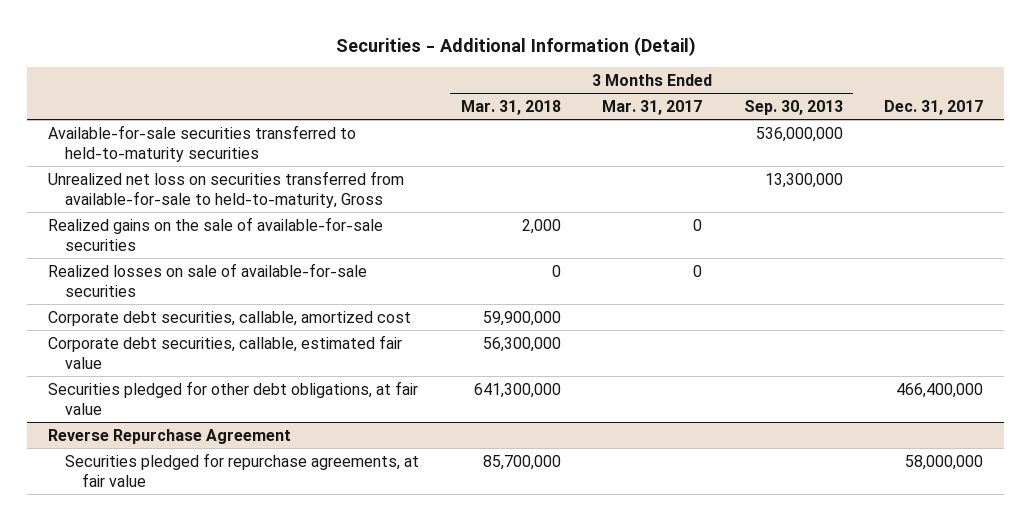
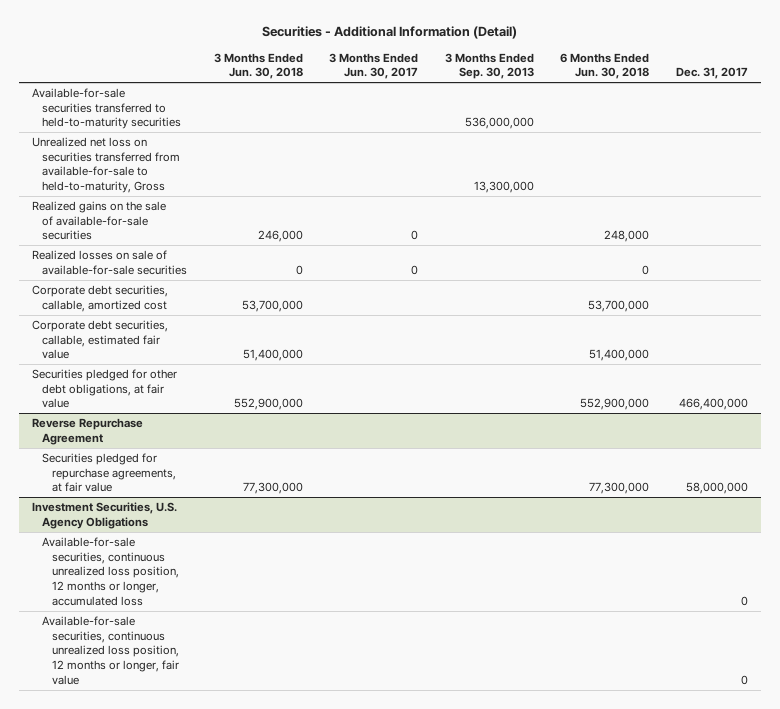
- | 3 Months Ended Mar. 31, 2018 | 3 Months Ended Mar. 31, 2017 | 3 Months Ended Sep. 30, 2013 | Dec. 31, 2017
+ | 3 Months Ended Jun. 30, 2018 | 3 Months Ended Jun. 30, 2017 | 3 Months Ended Sep. 30, 2013 | 6 Months Ended Jun. 30, 2018 | Dec. 31, 2017
+ Investment Securities, U.S. Agency Obligations
+ Available-for-sale securities, continuous unrealized loss position, 12 months or longer, accumulated loss | | | | | 0
+ Available-for-sale securities, continuous unrealized loss position, 12 months or longer, fair value | | | | | 0

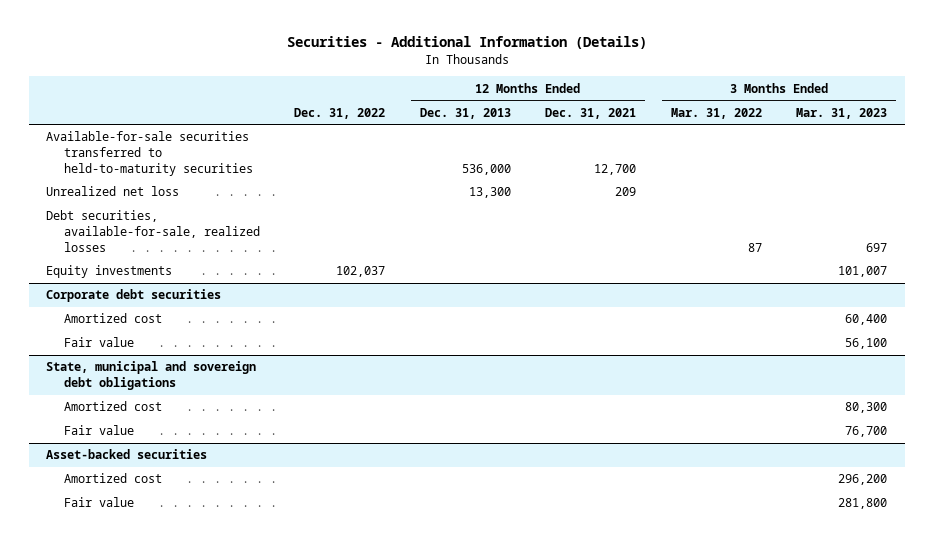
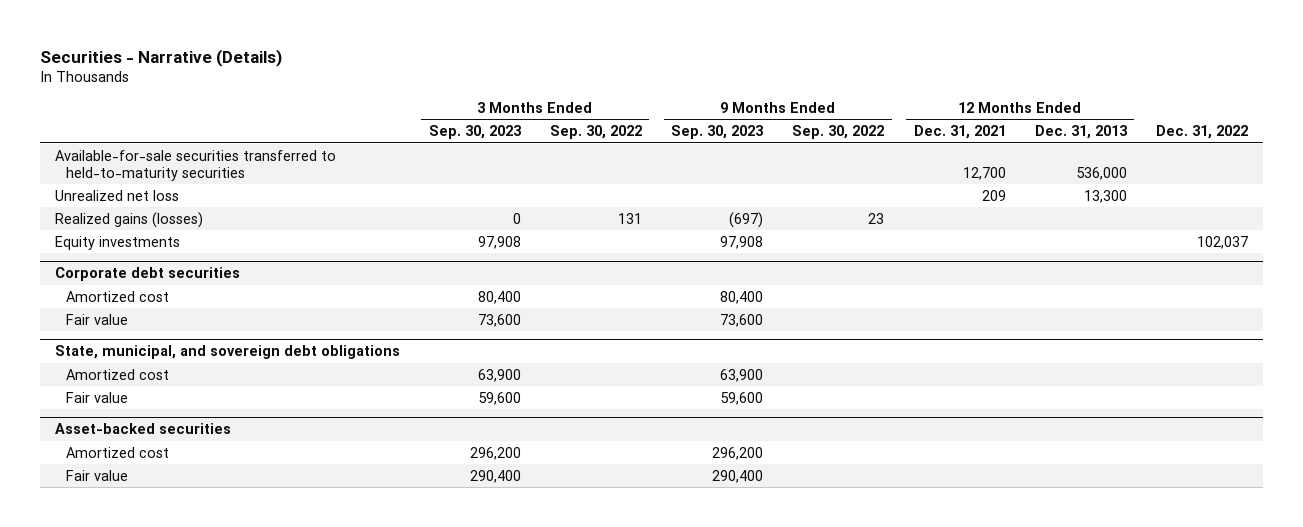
- Securities - Additional Information (Details)
+ Securities - Narrative (Details)
- | Dec. 31, 2022 | 12 Months Ended Dec. 31, 2013 | 12 Months Ended Dec. 31, 2021 | 3 Months Ended Mar. 31, 2022 | 3 Months Ended Mar. 31, 2023
+ | 3 Months Ended Sep. 30, 2023 | 3 Months Ended Sep. 30, 2022 | 9 Months Ended Sep. 30, 2023 | 9 Months Ended Sep. 30, 2022 | 12 Months Ended Dec. 31, 2021 | 12 Months Ended Dec. 31, 2013 | Dec. 31, 2022
- Debt securities, available-for-sale, realized losses | | | | 87 | 697
+ Realized gains (losses) | 0 | 131 | (697) | 23 | | |
- State, municipal and sovereign debt obligations
+ State, municipal, and sovereign debt obligations

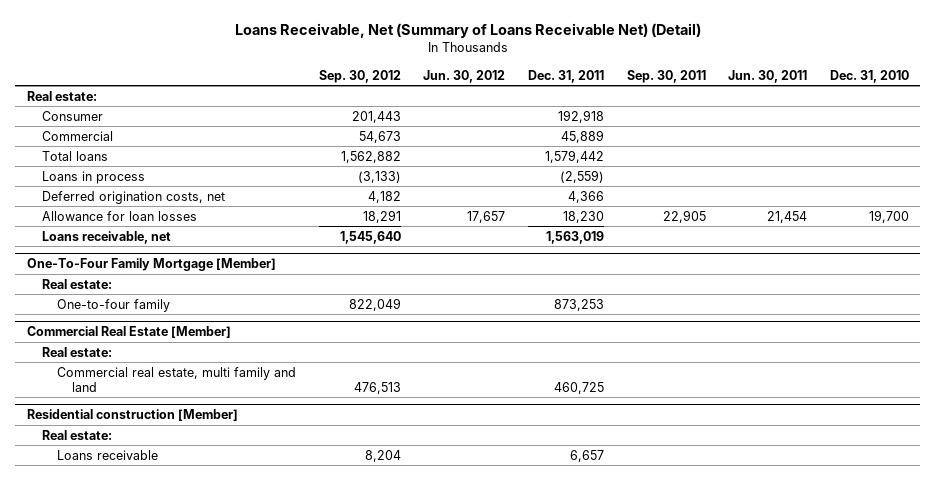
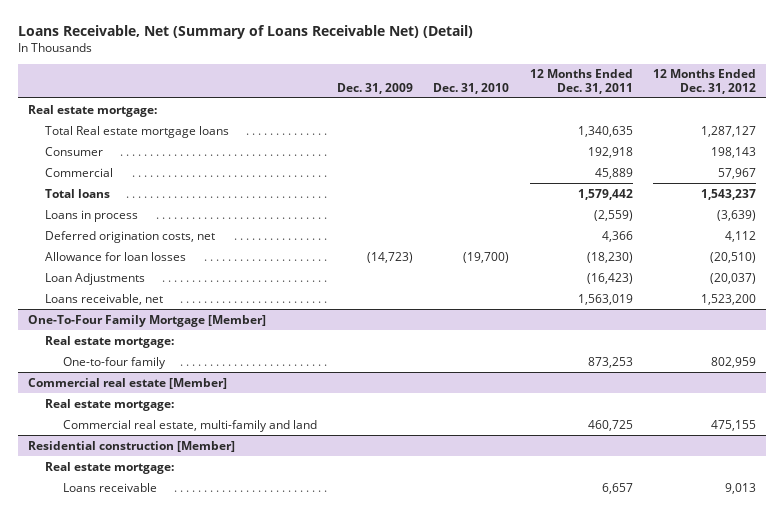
- | Sep. 30, 2012 | Jun. 30, 2012 | Dec. 31, 2011 | Sep. 30, 2011 | Jun. 30, 2011 | Dec. 31, 2010
+ | Dec. 31, 2009 | Dec. 31, 2010 | 12 Months Ended Dec. 31, 2011 | 12 Months Ended Dec. 31, 2012
- Real estate:
+ Real estate mortgage:
+ Total Real estate mortgage loans | | | 1,340,635 | 1,287,127
- Allowance for loan losses | 18,291 | 17,657 | 18,230 | 22,905 | 21,454 | 19,700
+ Allowance for loan losses | (14,723) | (19,700) | (18,230) | (20,510)
+ Loan Adjustments | | | (16,423) | (20,037)
@ One-To-Four Family Mortgage [Member]
- Real estate:
+ Real estate mortgage:
- Commercial Real Estate [Member]
- Real estate:
- Commercial real estate, multi family and land | 476,513 | | 460,725 | | |
+ Commercial real estate [Member]
+ Real estate mortgage:
+ Commercial real estate, multi-family and land | | | 460,725 | 475,155
@ Residential construction [Member]
- Real estate:
+ Real estate mortgage:

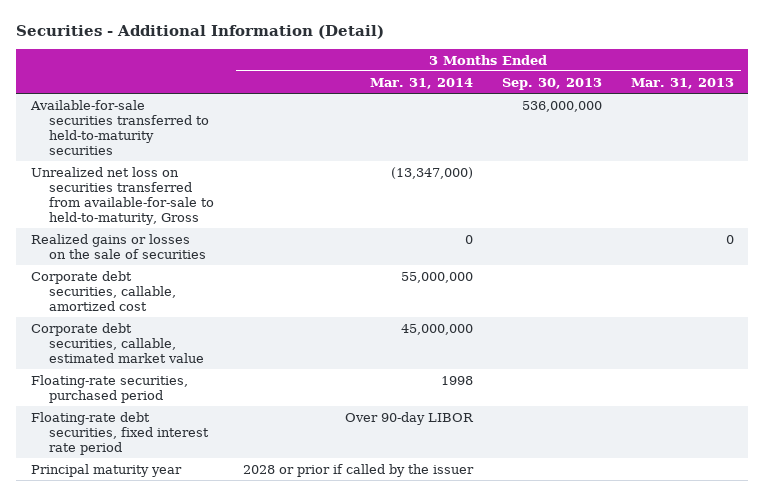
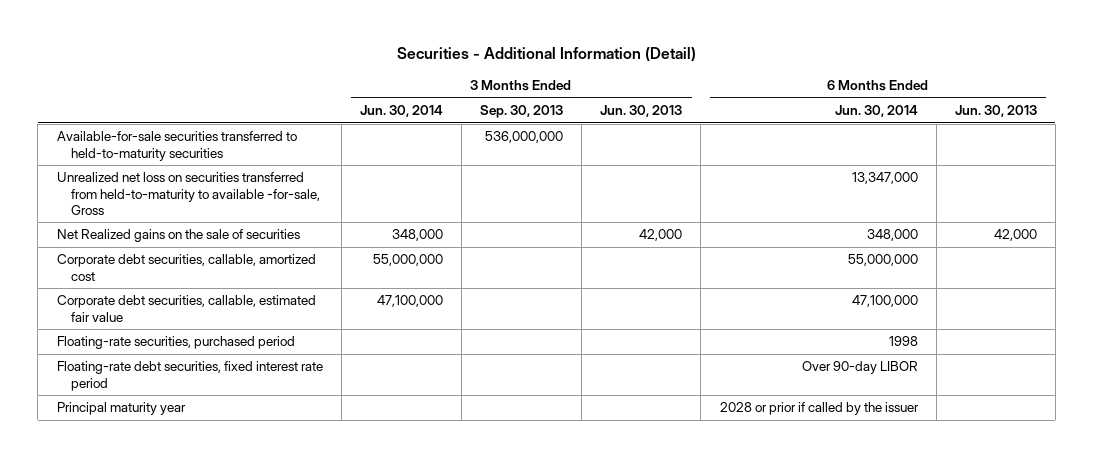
- | 3 Months Ended Mar. 31, 2014 | 3 Months Ended Sep. 30, 2013 | 3 Months Ended Mar. 31, 2013
+ | 3 Months Ended Jun. 30, 2014 | 3 Months Ended Sep. 30, 2013 | 3 Months Ended Jun. 30, 2013 | 6 Months Ended Jun. 30, 2014 | 6 Months Ended Jun. 30, 2013
- Unrealized net loss on securities transferred from available-for-sale to held-to-maturity, Gross | (13,347,000) | |
- Realized gains or losses on the sale of securities | 0 | | 0
+ Unrealized net loss on securities transferred from held-to-maturity to available -for-sale, Gross | | | | 13,347,000 |
+ Net Realized gains on the sale of securities | 348,000 | | 42,000 | 348,000 | 42,000
- Corporate debt securities, callable, estimated market value | 45,000,000 | |
+ Corporate debt securities, callable, estimated fair value | 47,100,000 | | | 47,100,000 |

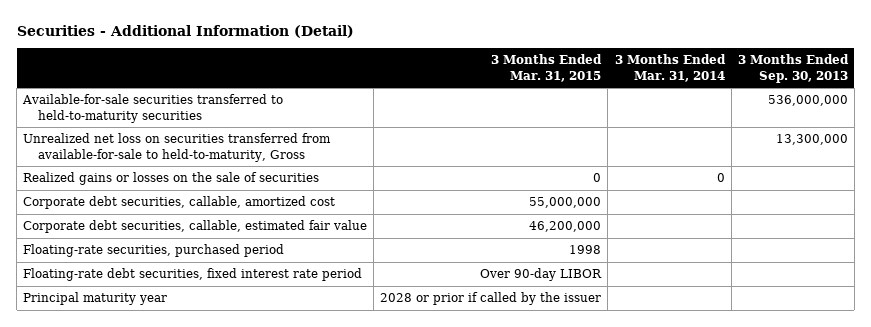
- | 3 Months Ended Jun. 30, 2014 | 3 Months Ended Sep. 30, 2013 | 3 Months Ended Jun. 30, 2013 | 6 Months Ended Jun. 30, 2014 | 6 Months Ended Jun. 30, 2013
+ | 3 Months Ended Mar. 31, 2015 | 3 Months Ended Mar. 31, 2014 | 3 Months Ended Sep. 30, 2013
- Unrealized net loss on securities transferred from held-to-maturity to available -for-sale, Gross | | | | 13,347,000 |
- Net Realized gains on the sale of securities | 348,000 | | 42,000 | 348,000 | 42,000
+ Unrealized net loss on securities transferred from available-for-sale to held-to-maturity, Gross | | | 13,300,000
+ Realized gains or losses on the sale of securities | 0 | 0 |

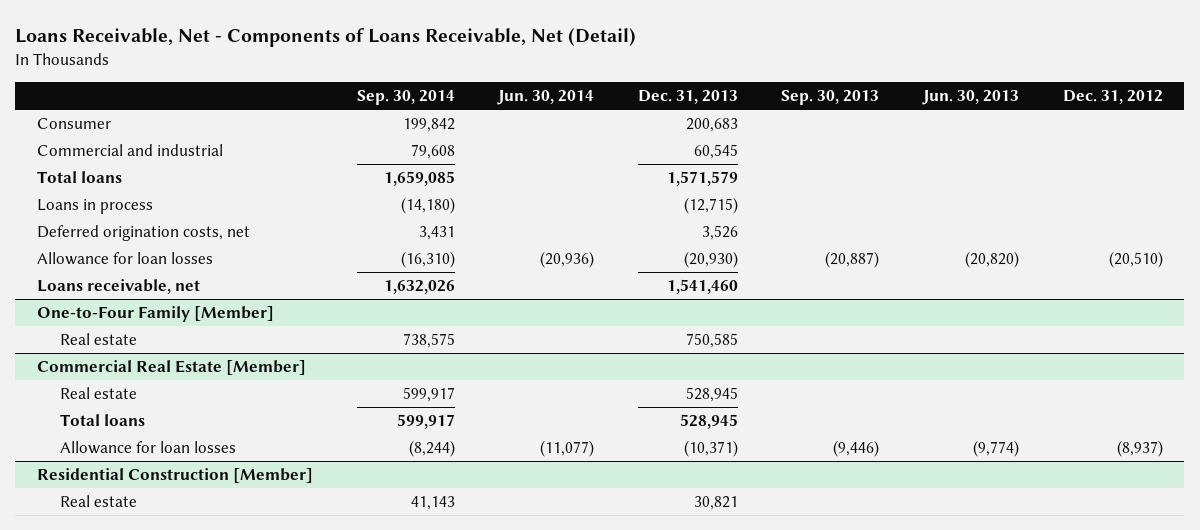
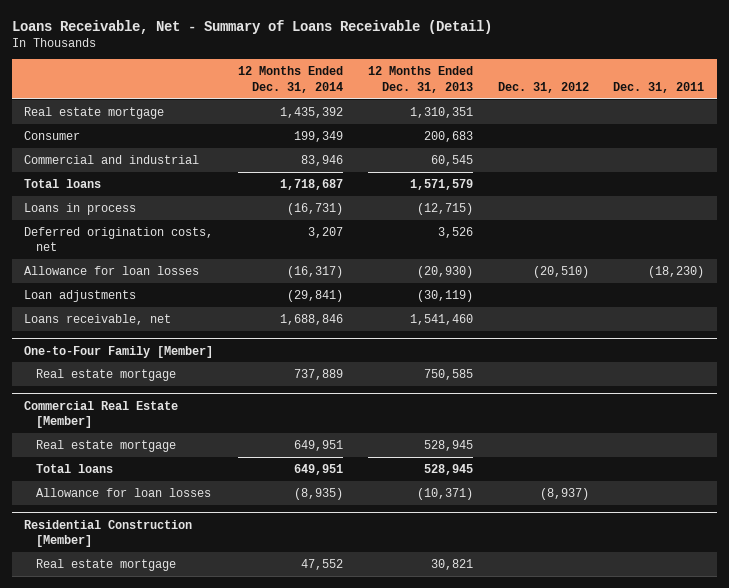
- Loans Receivable, Net - Components of Loans Receivable, Net (Detail)
+ Loans Receivable, Net - Summary of Loans Receivable (Detail)
- | Sep. 30, 2014 | Jun. 30, 2014 | Dec. 31, 2013 | Sep. 30, 2013 | Jun. 30, 2013 | Dec. 31, 2012
+ | 12 Months Ended Dec. 31, 2014 | 12 Months Ended Dec. 31, 2013 | Dec. 31, 2012 | Dec. 31, 2011
+ Real estate mortgage | 1,435,392 | 1,310,351 | |
+ Loan adjustments | (29,841) | (30,119) | |
@ One-to-Four Family [Member]
- Real estate | 738,575 | | 750,585 | | |
+ Real estate mortgage | 737,889 | 750,585 | |
@ Commercial Real Estate [Member]
- Real estate | 599,917 | | 528,945 | | |
+ Real estate mortgage | 649,951 | 528,945 | |
@ Residential Construction [Member]
- Real estate | 41,143 | | 30,821 | | |
+ Real estate mortgage | 47,552 | 30,821 | |

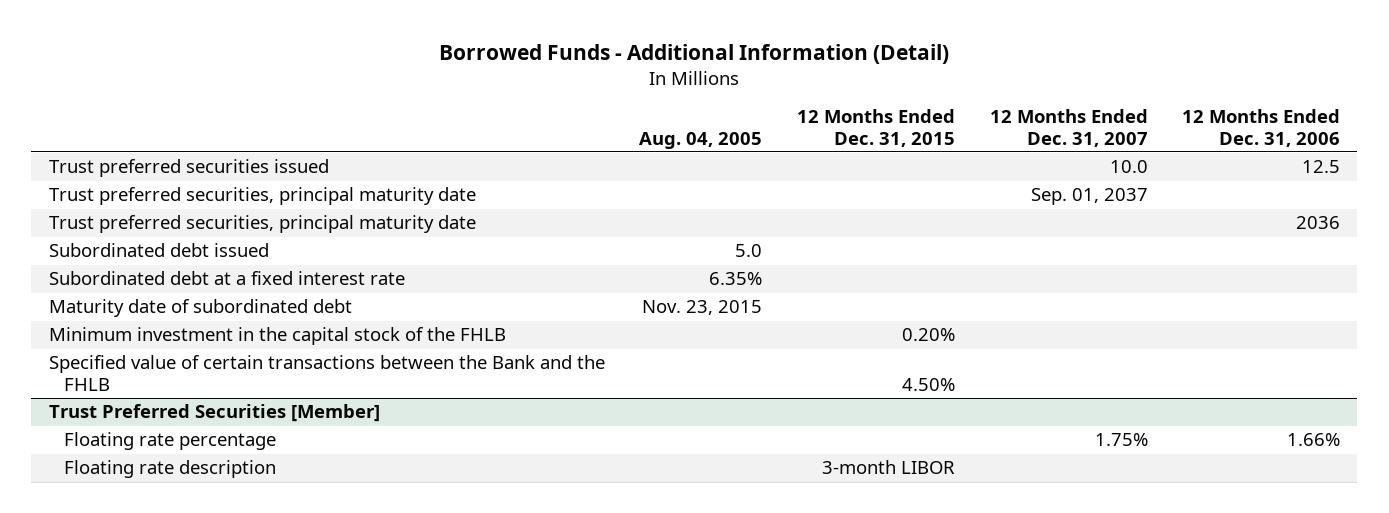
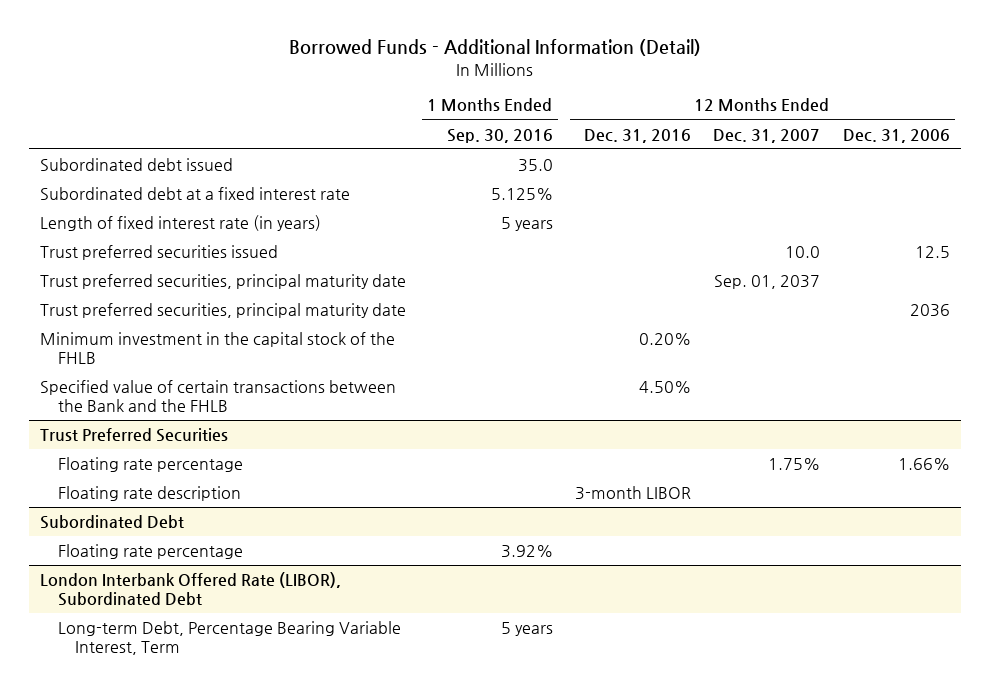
- | Aug. 04, 2005 | 12 Months Ended Dec. 31, 2015 | 12 Months Ended Dec. 31, 2007 | 12 Months Ended Dec. 31, 2006
+ | 1 Months Ended Sep. 30, 2016 | 12 Months Ended Dec. 31, 2016 | 12 Months Ended Dec. 31, 2007 | 12 Months Ended Dec. 31, 2006
moved up: Subordinated debt issued | 35.0 | | |
moved up: Subordinated debt at a fixed interest rate | 5.125% | | |
+ Length of fixed interest rate (in years) | 5 years | | |
- Maturity date of subordinated debt | Nov. 23, 2015 | | |
- Trust Preferred Securities [Member]
+ Trust Preferred Securities
+ Subordinated Debt
+ Floating rate percentage | 3.92% | | |
+ London Interbank Offered Rate (LIBOR), Subordinated Debt
+ Long-term Debt, Percentage Bearing Variable Interest, Term | 5 years | | |

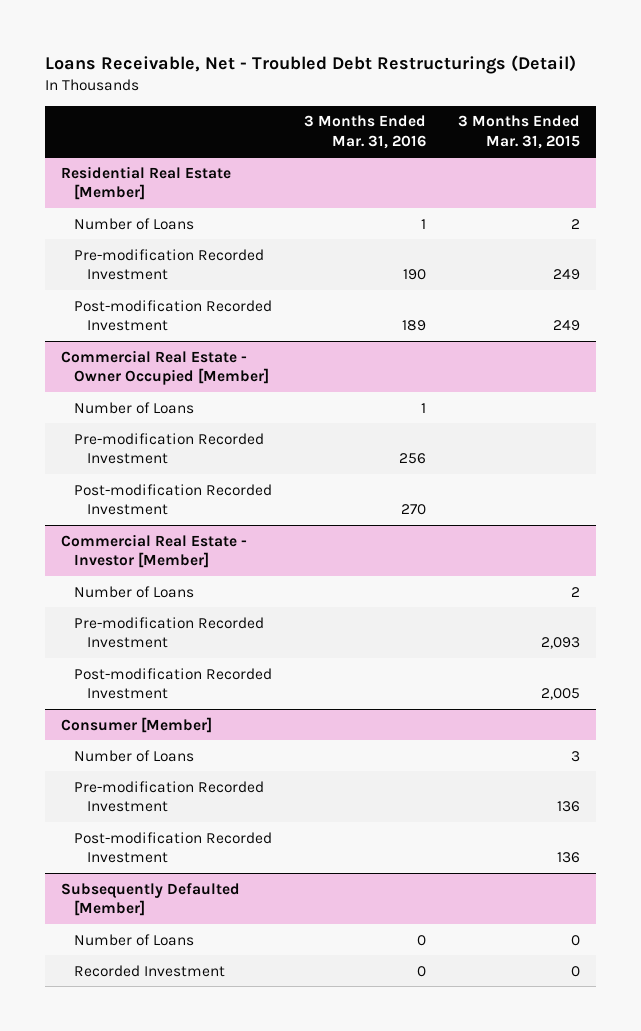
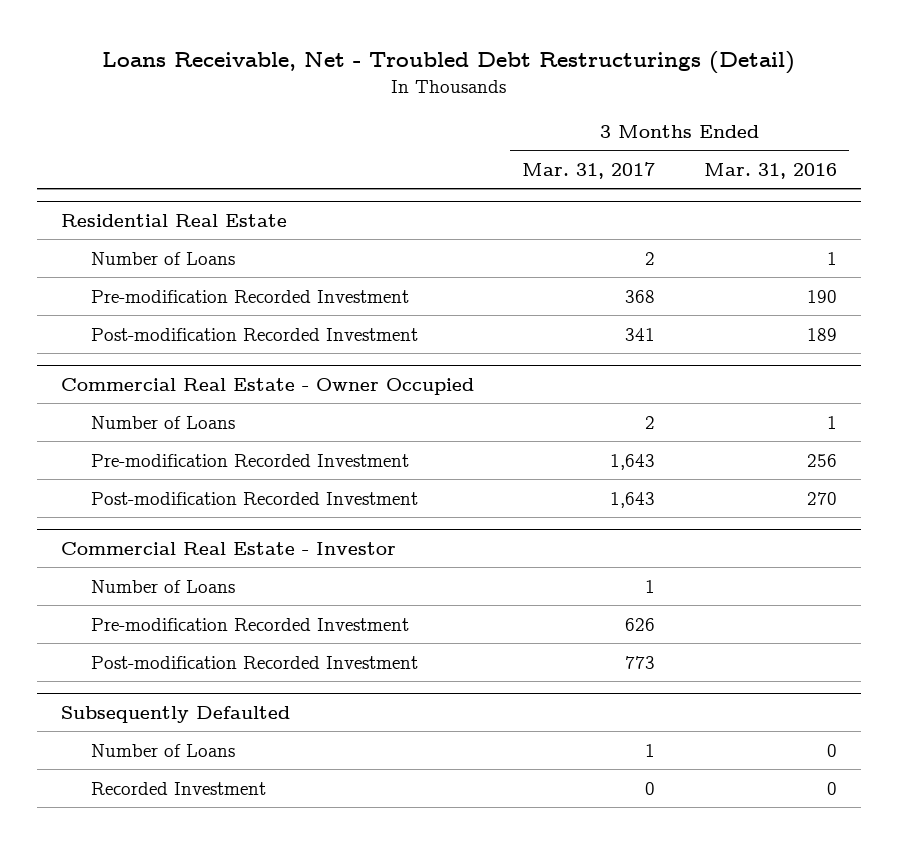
- | 3 Months Ended Mar. 31, 2016 | 3 Months Ended Mar. 31, 2015
+ | 3 Months Ended Mar. 31, 2017 | 3 Months Ended Mar. 31, 2016
- Residential Real Estate [Member]
+ Residential Real Estate
- Commercial Real Estate - Owner Occupied [Member]
+ Commercial Real Estate - Owner Occupied
- Commercial Real Estate - Investor [Member]
+ Commercial Real Estate - Investor
- Consumer [Member]
- Number of Loans | | 3
- Pre-modification Recorded Investment | | 136
- Post-modification Recorded Investment | | 136
- Subsequently Defaulted [Member]
+ Subsequently Defaulted

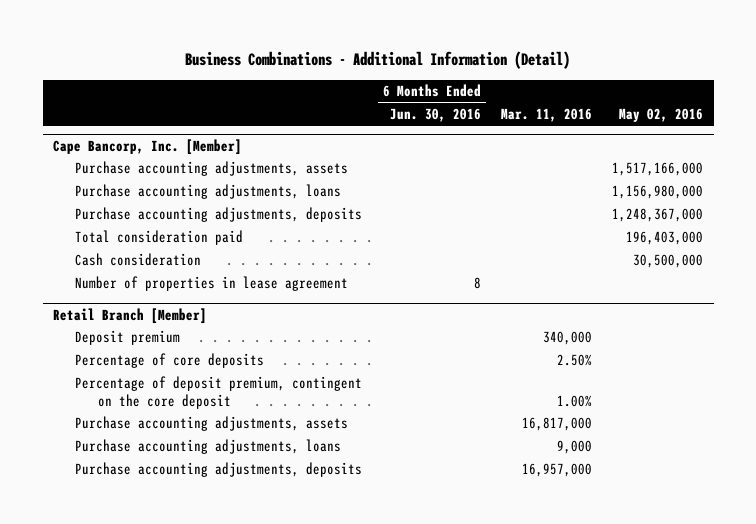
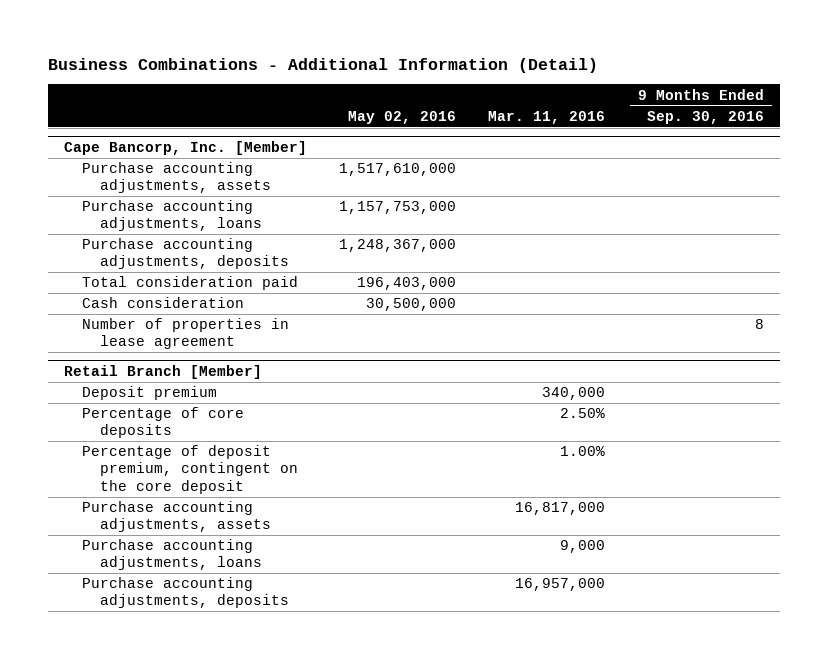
- | 6 Months Ended Jun. 30, 2016 | Mar. 11, 2016 | May 02, 2016
+ | May 02, 2016 | Mar. 11, 2016 | 9 Months Ended Sep. 30, 2016
@ Cape Bancorp, Inc. [Member]
- Purchase accounting adjustments, assets | | | 1,517,166,000
- Purchase accounting adjustments, loans | | | 1,156,980,000
+ Purchase accounting adjustments, assets | 1,517,610,000 | |
+ Purchase accounting adjustments, loans | 1,157,753,000 | |

